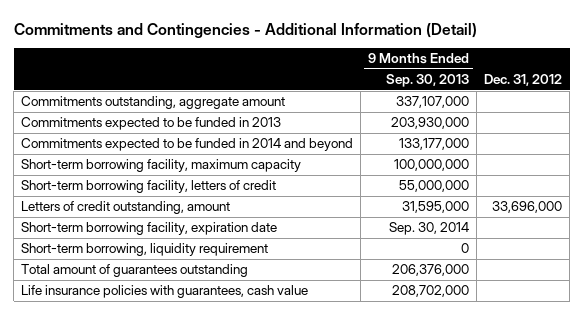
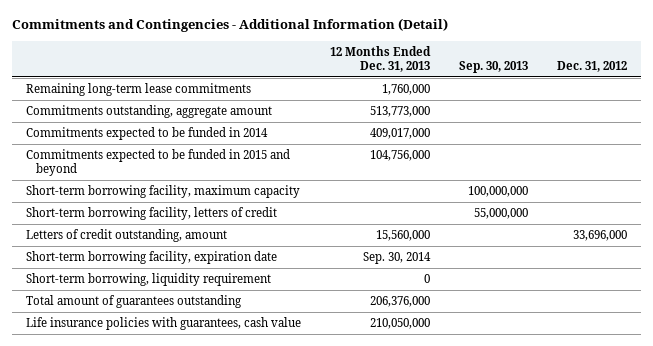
- | 9 Months Ended Sep. 30, 2013 | Dec. 31, 2012
+ | 12 Months Ended Dec. 31, 2013 | Sep. 30, 2013 | Dec. 31, 2012
+ Remaining long-term lease commitments | 1,760,000 | |
- Commitments expected to be funded in 2013 | 203,930,000 |
- Commitments expected to be funded in 2014 and beyond | 133,177,000 |
+ Commitments expected to be funded in 2014 | 409,017,000 | |
+ Commitments expected to be funded in 2015 and beyond | 104,756,000 | |

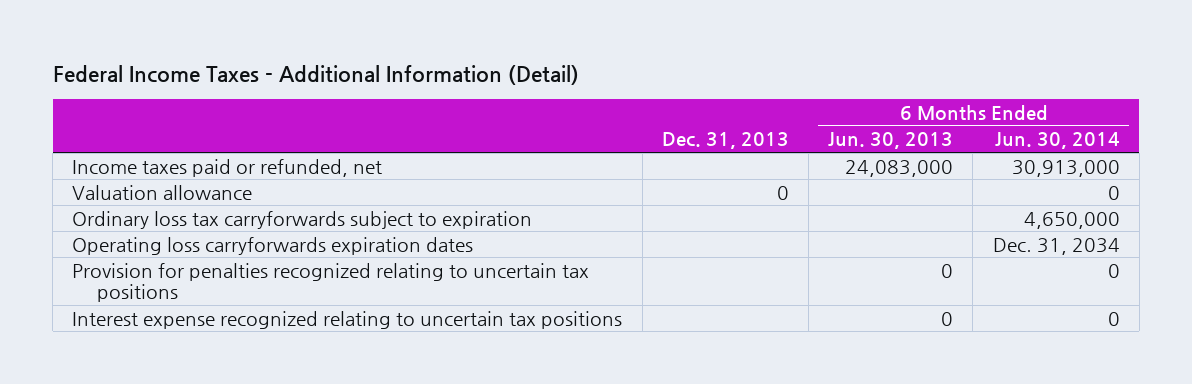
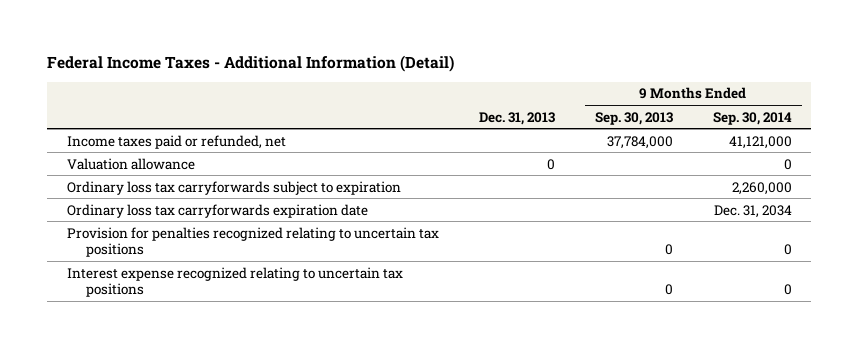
- | Dec. 31, 2013 | 6 Months Ended Jun. 30, 2013 | 6 Months Ended Jun. 30, 2014
+ | Dec. 31, 2013 | 9 Months Ended Sep. 30, 2013 | 9 Months Ended Sep. 30, 2014
- Operating loss carryforwards expiration dates | | | Dec. 31, 2034
+ Ordinary loss tax carryforwards expiration date | | | Dec. 31, 2034

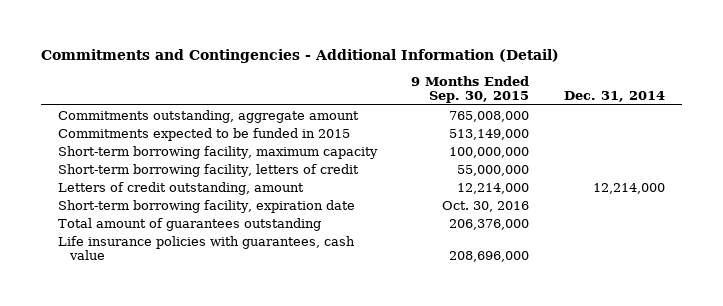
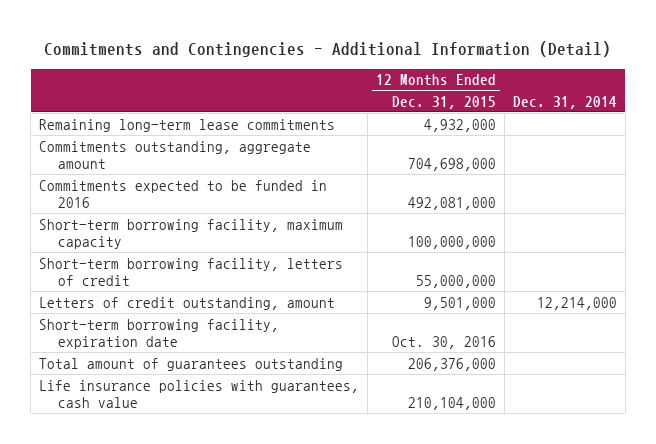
- | 9 Months Ended Sep. 30, 2015 | Dec. 31, 2014
+ | 12 Months Ended Dec. 31, 2015 | Dec. 31, 2014
+ Remaining long-term lease commitments | 4,932,000 |
- Commitments expected to be funded in 2015 | 513,149,000 |
+ Commitments expected to be funded in 2016 | 492,081,000 |

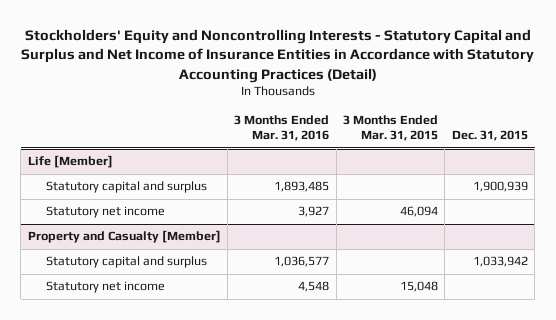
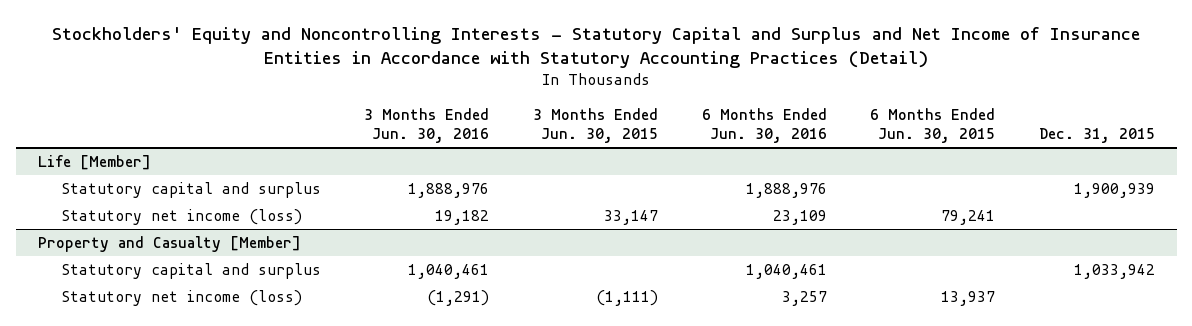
- | 3 Months Ended Mar. 31, 2016 | 3 Months Ended Mar. 31, 2015 | Dec. 31, 2015
+ | 3 Months Ended Jun. 30, 2016 | 3 Months Ended Jun. 30, 2015 | 6 Months Ended Jun. 30, 2016 | 6 Months Ended Jun. 30, 2015 | Dec. 31, 2015
@ Life [Member]
- Statutory net income | 3,927 | 46,094 |
+ Statutory net income (loss) | 19,182 | 33,147 | 23,109 | 79,241 |
@ Property and Casualty [Member]
- Statutory net income | 4,548 | 15,048 |
+ Statutory net income (loss) | (1,291) | (1,111) | 3,257 | 13,937 |

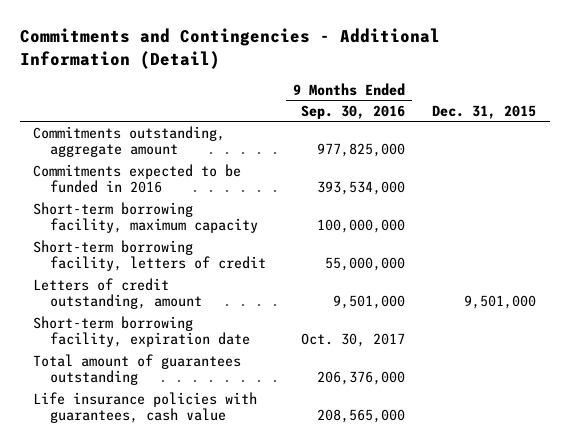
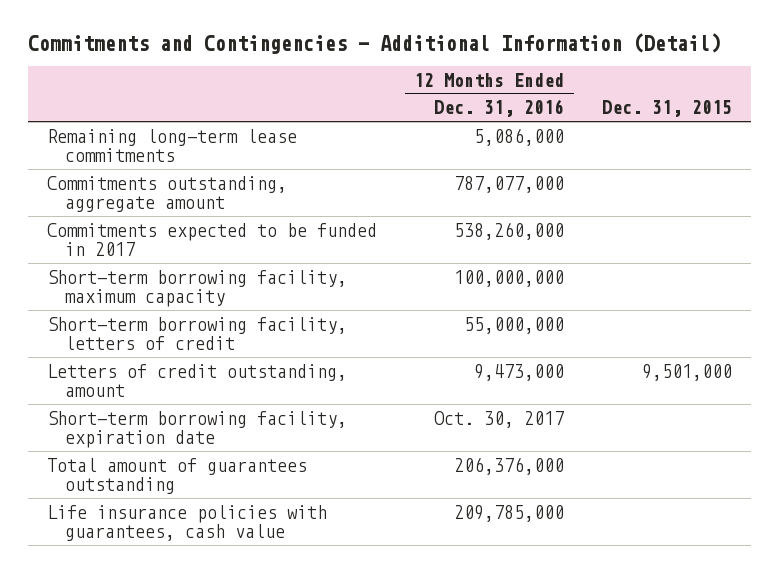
- | 9 Months Ended Sep. 30, 2016 | Dec. 31, 2015
+ | 12 Months Ended Dec. 31, 2016 | Dec. 31, 2015
+ Remaining long-term lease commitments | 5,086,000 |
- Commitments expected to be funded in 2016 | 393,534,000 |
+ Commitments expected to be funded in 2017 | 538,260,000 |

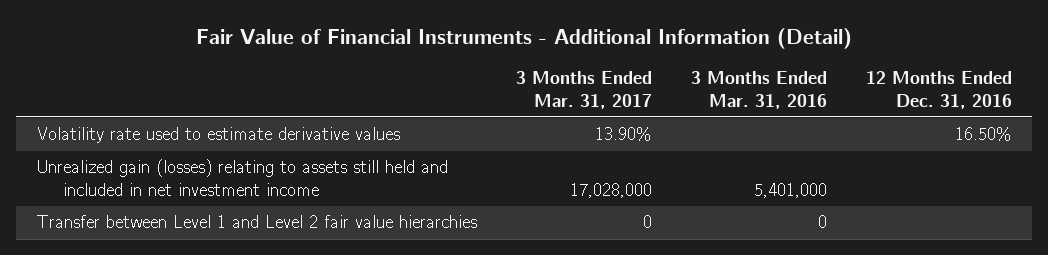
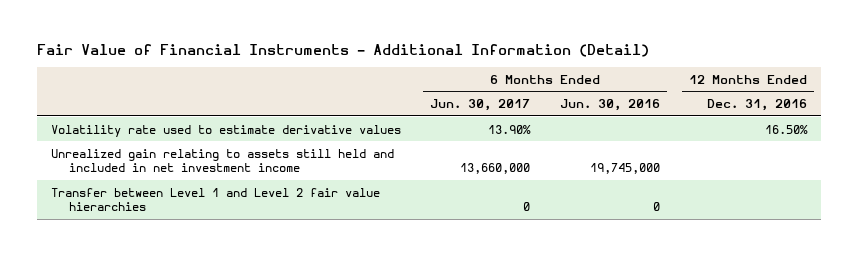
- | 3 Months Ended Mar. 31, 2017 | 3 Months Ended Mar. 31, 2016 | 12 Months Ended Dec. 31, 2016
+ | 6 Months Ended Jun. 30, 2017 | 6 Months Ended Jun. 30, 2016 | 12 Months Ended Dec. 31, 2016
- Unrealized gain (losses) relating to assets still held and included in net investment income | 17,028,000 | 5,401,000 |
+ Unrealized gain relating to assets still held and included in net investment income | 13,660,000 | 19,745,000 |

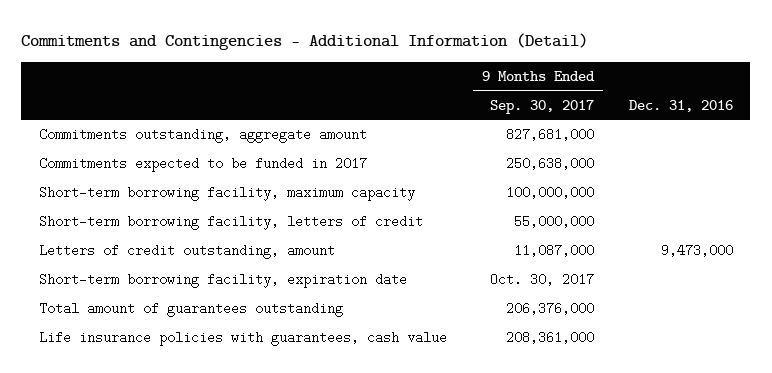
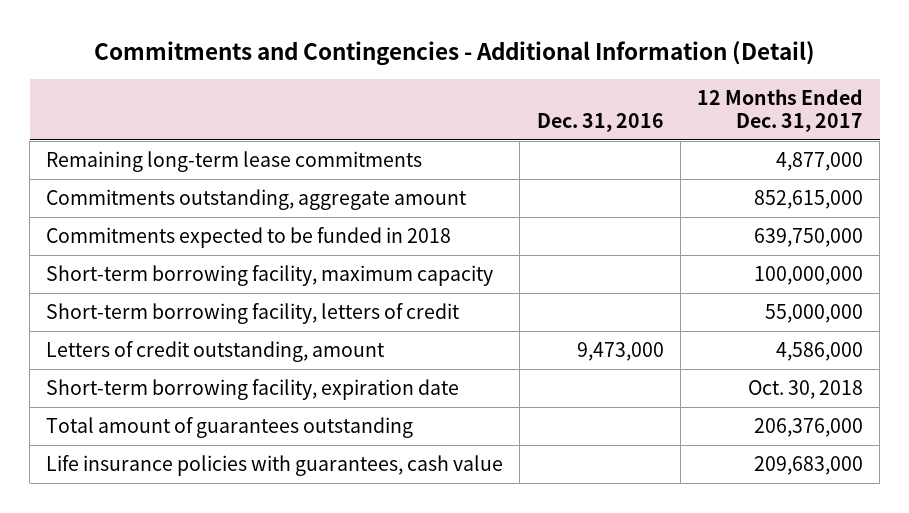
- | 9 Months Ended Sep. 30, 2017 | Dec. 31, 2016
+ | Dec. 31, 2016 | 12 Months Ended Dec. 31, 2017
+ Remaining long-term lease commitments | | 4,877,000
- Commitments expected to be funded in 2017 | 250,638,000 |
+ Commitments expected to be funded in 2018 | | 639,750,000

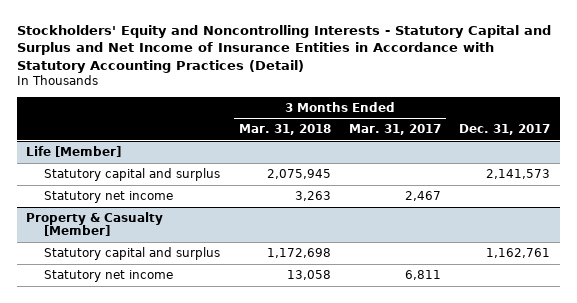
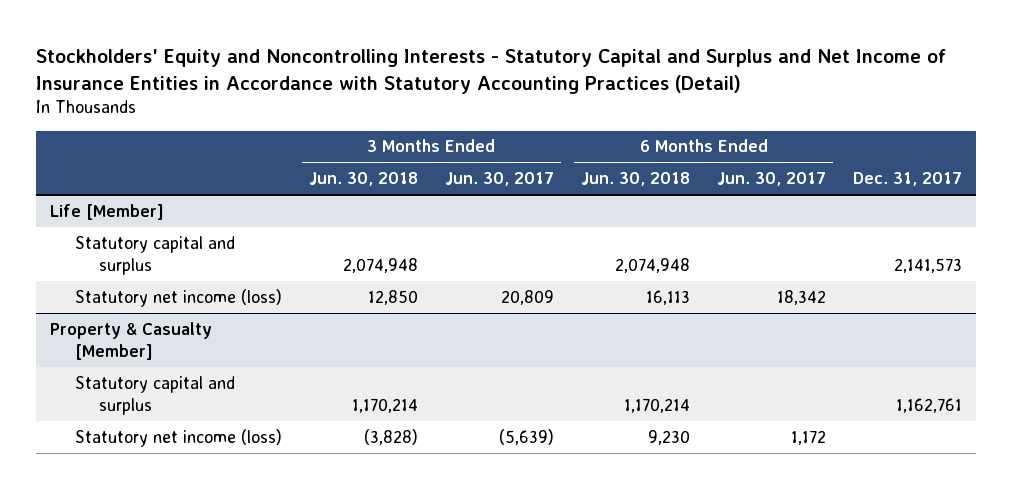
- | 3 Months Ended Mar. 31, 2018 | 3 Months Ended Mar. 31, 2017 | Dec. 31, 2017
+ | 3 Months Ended Jun. 30, 2018 | 3 Months Ended Jun. 30, 2017 | 6 Months Ended Jun. 30, 2018 | 6 Months Ended Jun. 30, 2017 | Dec. 31, 2017
@ Life [Member]
- Statutory net income | 3,263 | 2,467 |
+ Statutory net income (loss) | 12,850 | 20,809 | 16,113 | 18,342 |
@ Property & Casualty [Member]
- Statutory net income | 13,058 | 6,811 |
+ Statutory net income (loss) | (3,828) | (5,639) | 9,230 | 1,172 |

